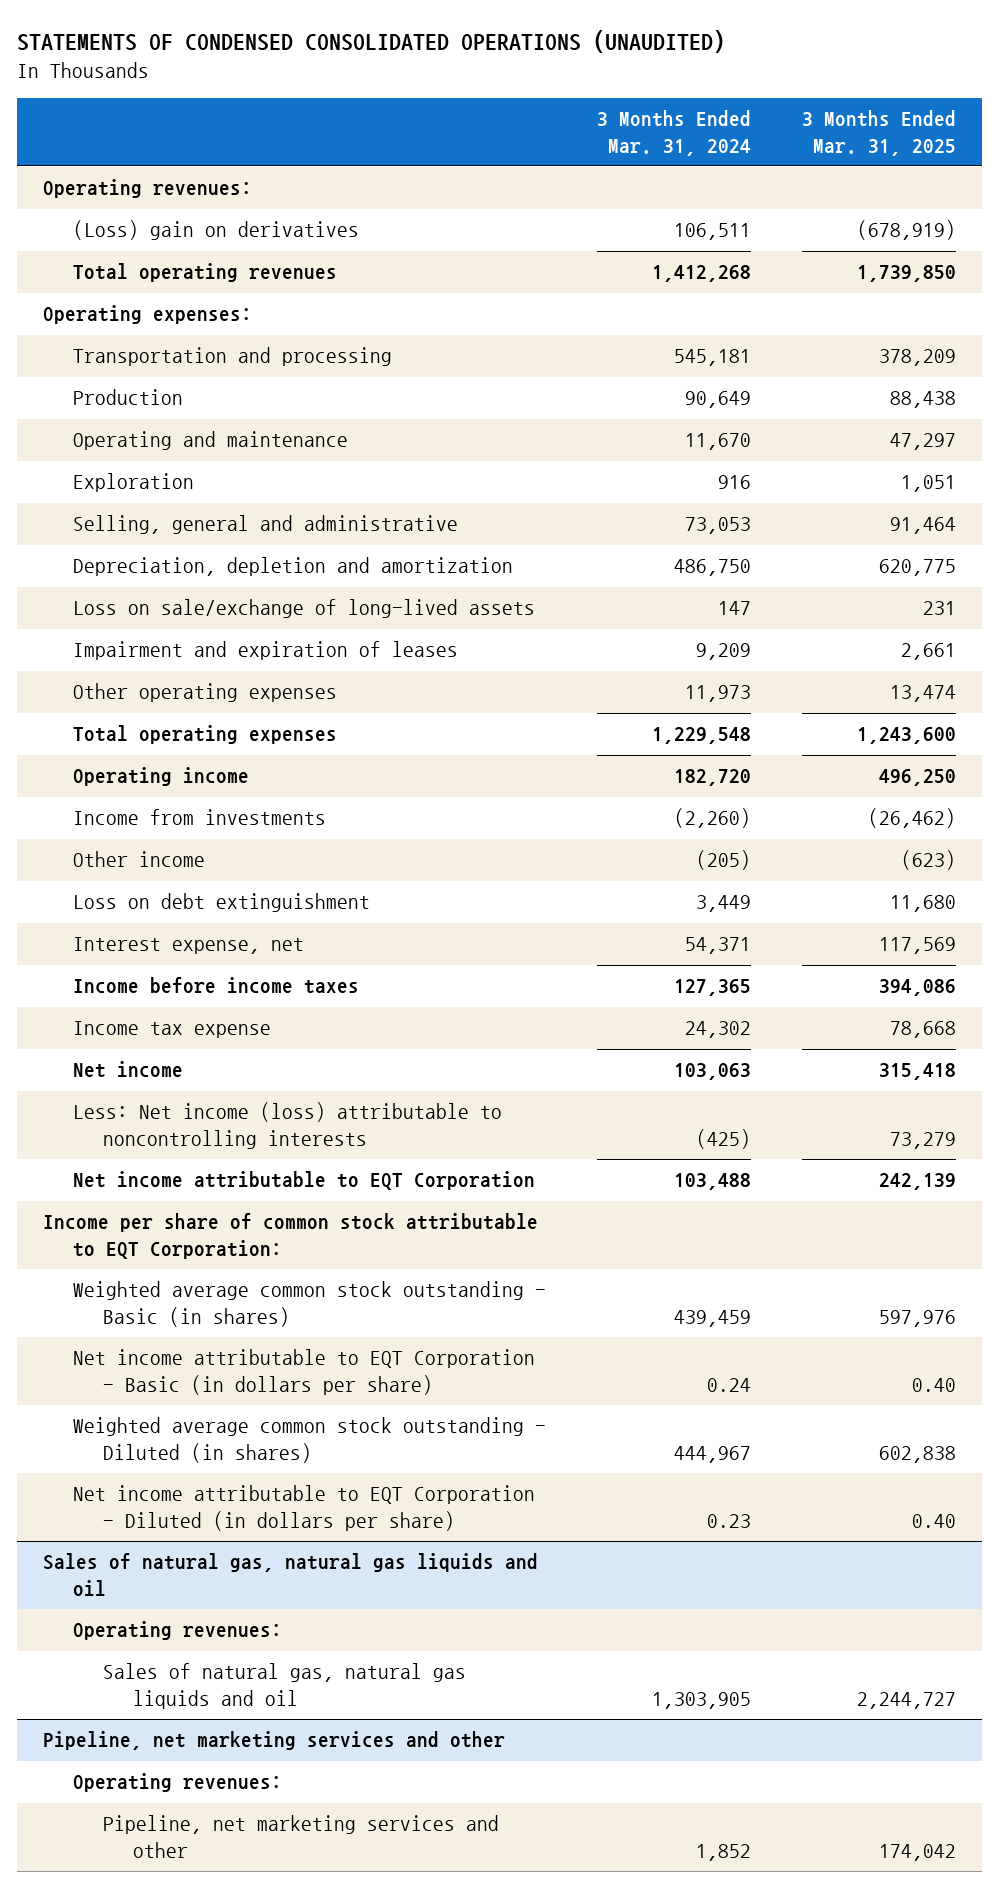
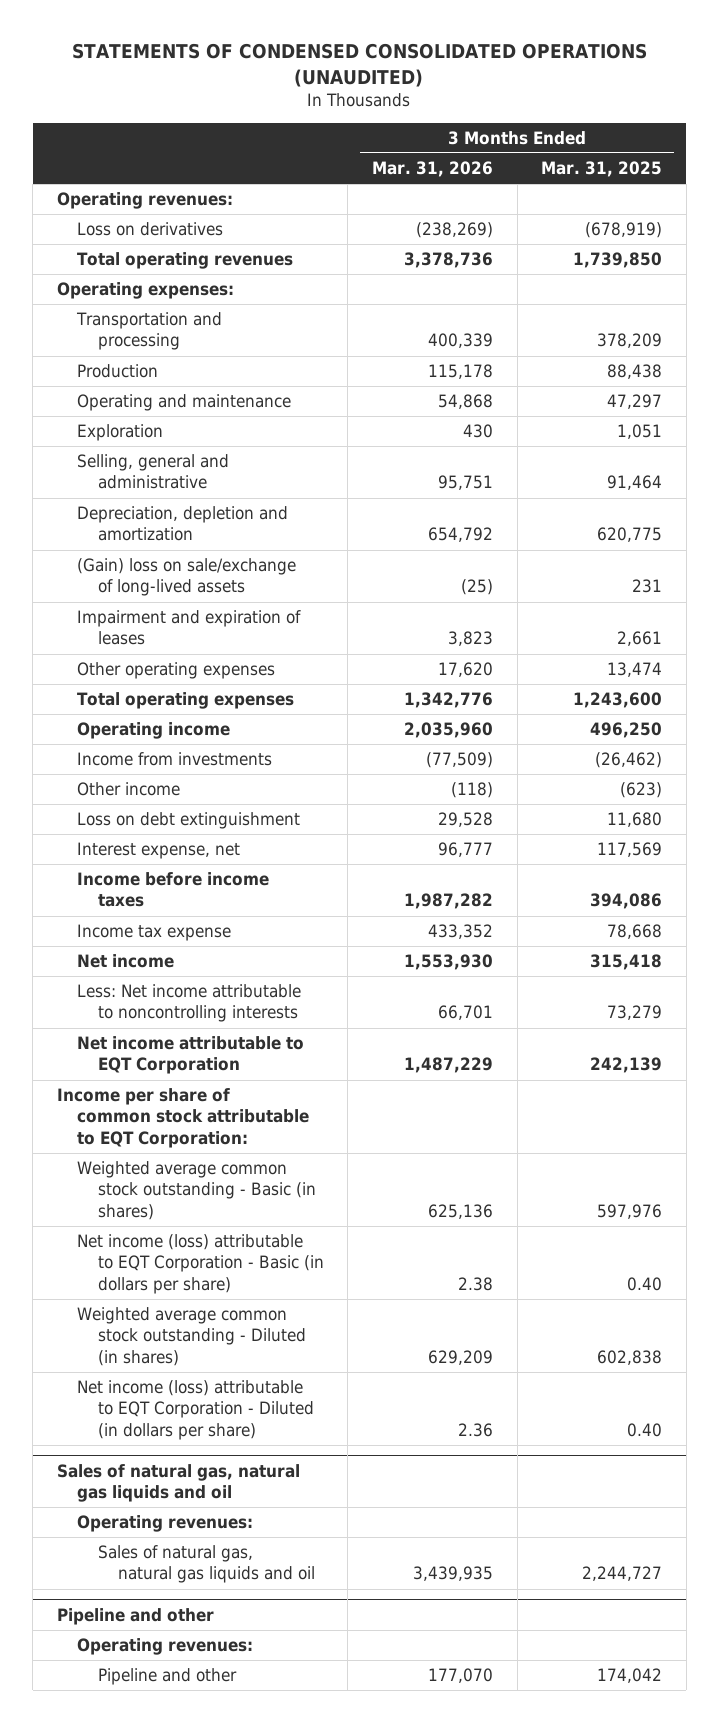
- | 3 Months Ended Mar. 31, 2024 | 3 Months Ended Mar. 31, 2025
+ | 3 Months Ended Mar. 31, 2026 | 3 Months Ended Mar. 31, 2025
- (Loss) gain on derivatives | 106,511 | (678,919)
+ Loss on derivatives | (238,269) | (678,919)
- Loss on sale/exchange of long-lived assets | 147 | 231
+ (Gain) loss on sale/exchange of long-lived assets | (25) | 231
- Less: Net income (loss) attributable to noncontrolling interests | (425) | 73,279
+ Less: Net income attributable to noncontrolling interests | 66,701 | 73,279
- Net income attributable to EQT Corporation - Basic (in dollars per share) | 0.24 | 0.40
+ Net income (loss) attributable to EQT Corporation - Basic (in dollars per share) | 2.38 | 0.40
- Net income attributable to EQT Corporation - Diluted (in dollars per share) | 0.23 | 0.40
+ Net income (loss) attributable to EQT Corporation - Diluted (in dollars per share) | 2.36 | 0.40
- Pipeline, net marketing services and other
+ Pipeline and other
- Pipeline, net marketing services and other | 1,852 | 174,042
+ Pipeline and other | 177,070 | 174,042

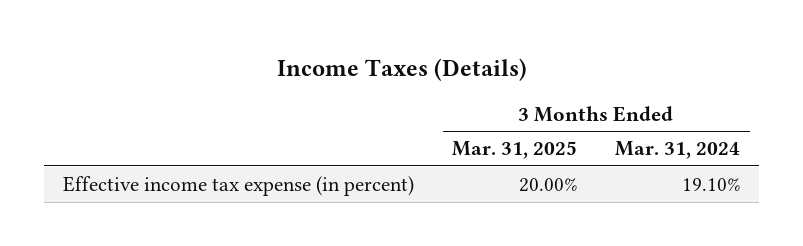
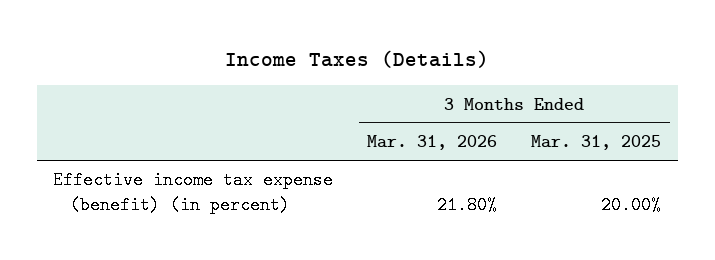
- | 3 Months Ended Mar. 31, 2025 | 3 Months Ended Mar. 31, 2024
+ | 3 Months Ended Mar. 31, 2026 | 3 Months Ended Mar. 31, 2025
- Effective income tax expense (in percent) | 20.00% | 19.10%
+ Effective income tax expense (benefit) (in percent) | 21.80% | 20.00%

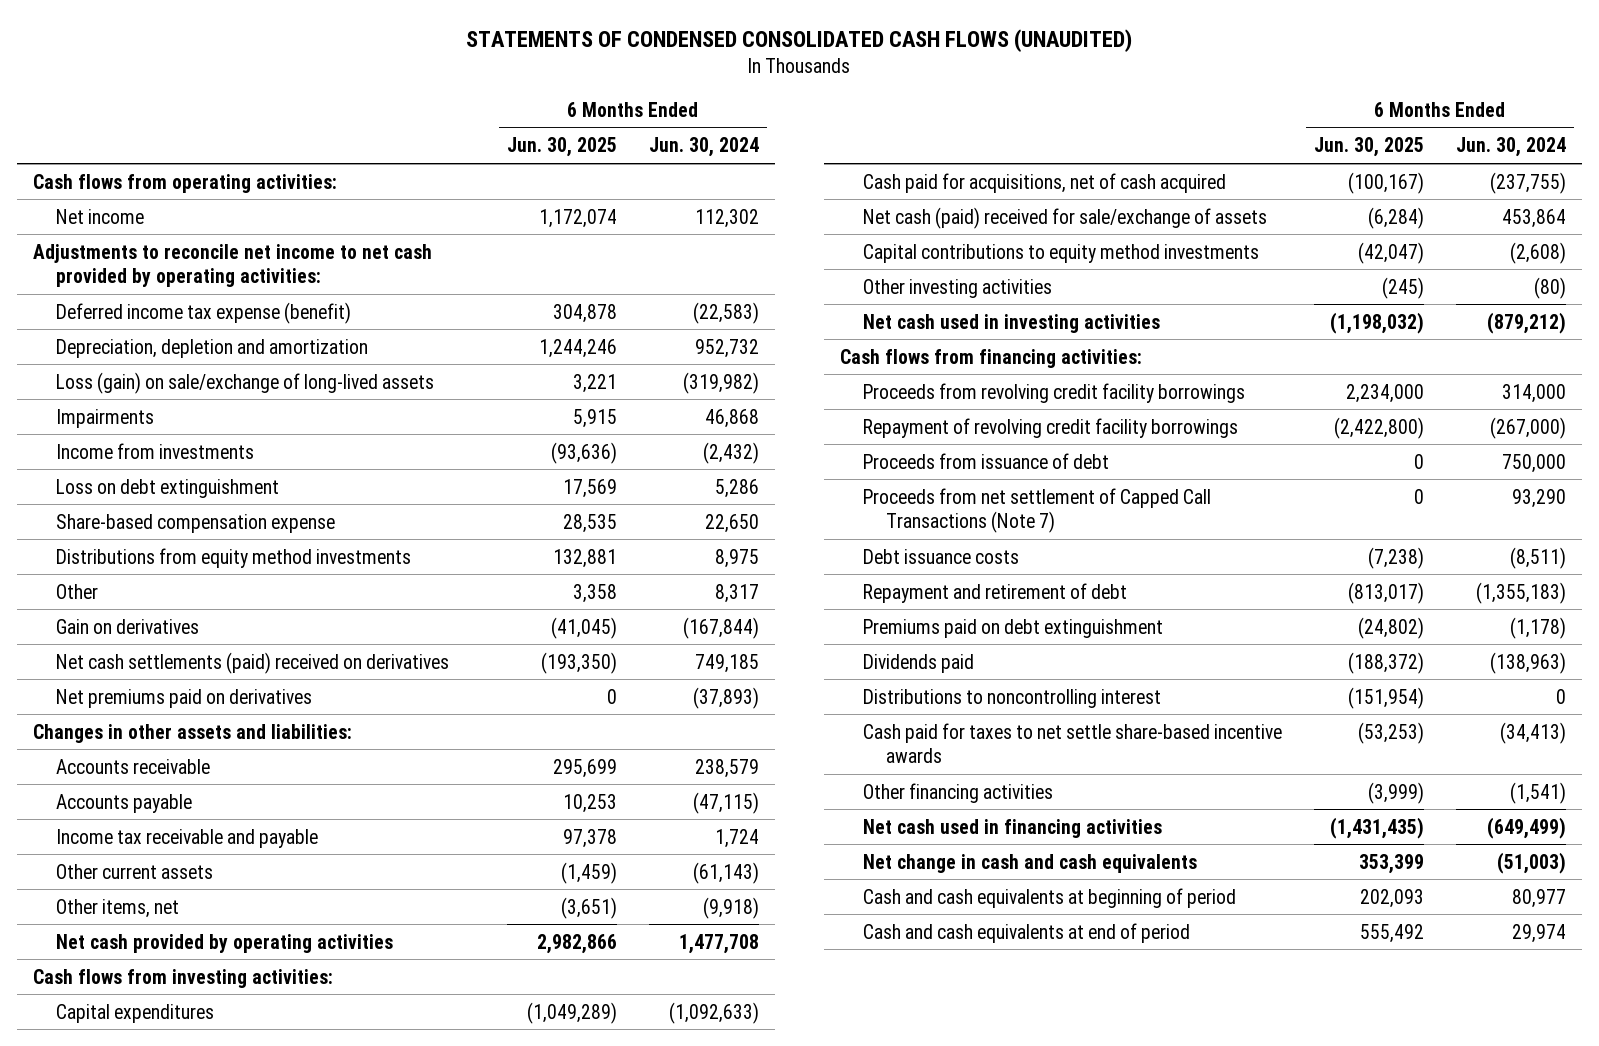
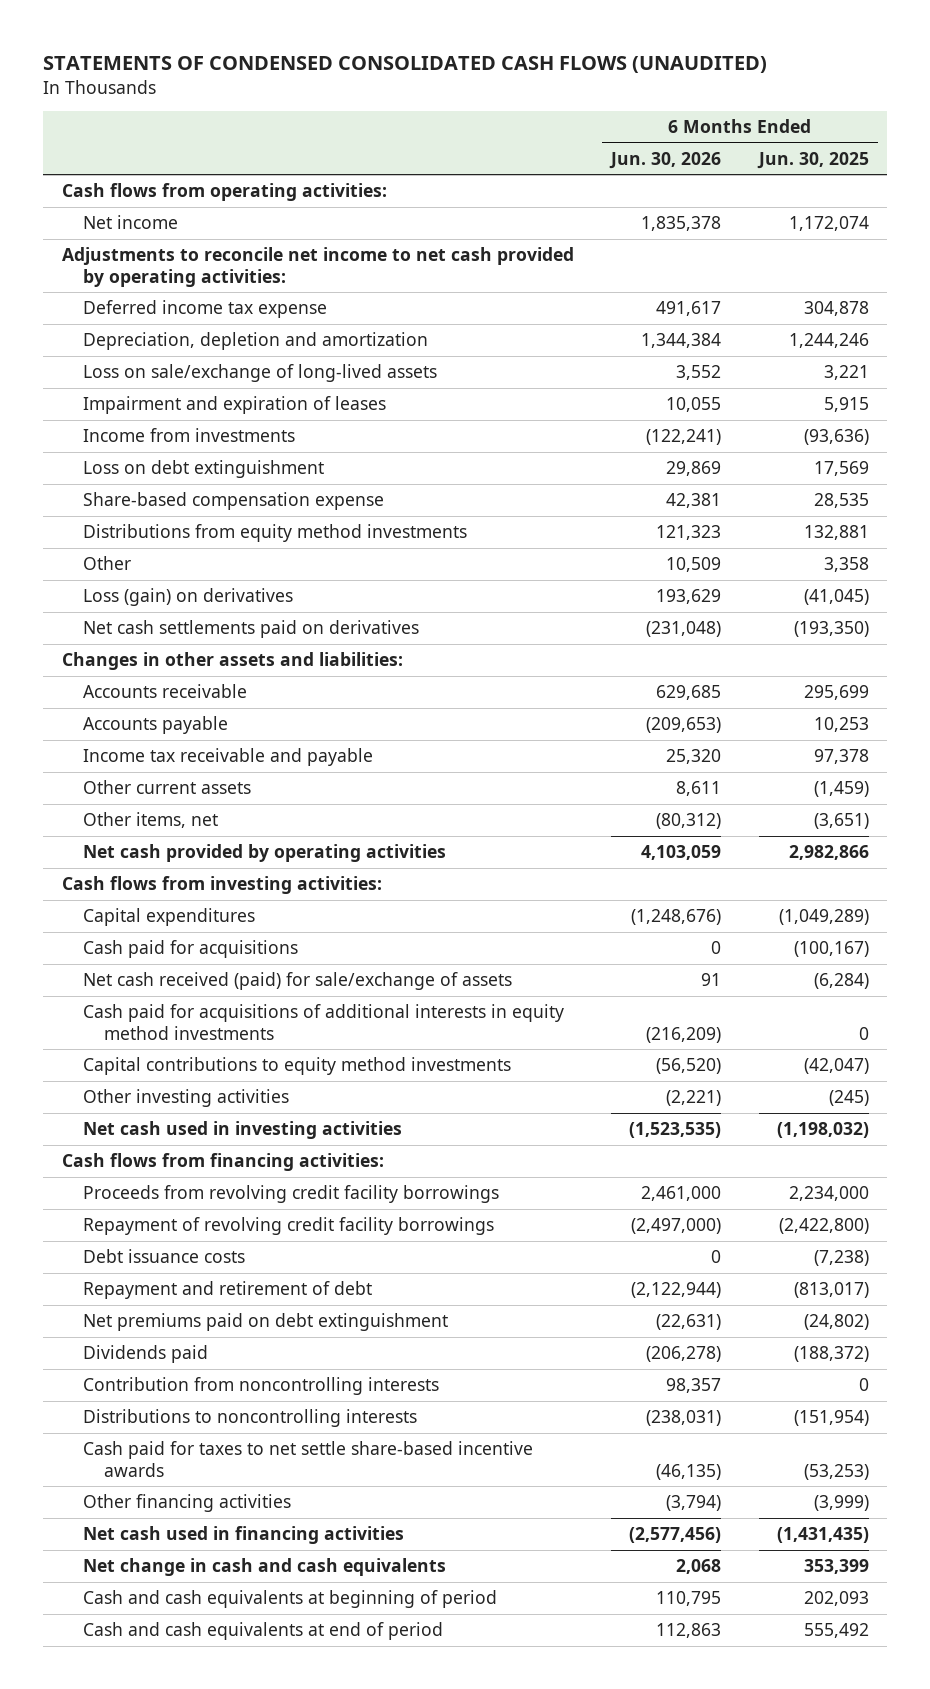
- | 6 Months Ended Jun. 30, 2025 | 6 Months Ended Jun. 30, 2024
+ | 6 Months Ended Jun. 30, 2026 | 6 Months Ended Jun. 30, 2025
- Deferred income tax expense (benefit) | 304,878 | (22,583)
+ Deferred income tax expense | 491,617 | 304,878
- Loss (gain) on sale/exchange of long-lived assets | 3,221 | (319,982)
- Impairments | 5,915 | 46,868
+ Loss on sale/exchange of long-lived assets | 3,552 | 3,221
+ Impairment and expiration of leases | 10,055 | 5,915
- Gain on derivatives | (41,045) | (167,844)
- Net cash settlements (paid) received on derivatives | (193,350) | 749,185
- Net premiums paid on derivatives | 0 | (37,893)
+ Loss (gain) on derivatives | 193,629 | (41,045)
+ Net cash settlements paid on derivatives | (231,048) | (193,350)
- Cash paid for acquisitions, net of cash acquired | (100,167) | (237,755)
- Net cash (paid) received for sale/exchange of assets | (6,284) | 453,864
+ Cash paid for acquisitions | 0 | (100,167)
+ Net cash received (paid) for sale/exchange of assets | 91 | (6,284)
+ Cash paid for acquisitions of additional interests in equity method investments | (216,209) | 0
- Proceeds from issuance of debt | 0 | 750,000
- Proceeds from net settlement of Capped Call Transactions (Note 7) | 0 | 93,290
- Premiums paid on debt extinguishment | (24,802) | (1,178)
+ Net premiums paid on debt extinguishment | (22,631) | (24,802)
- Distributions to noncontrolling interest | (151,954) | 0
+ Contribution from noncontrolling interests | 98,357 | 0
+ Distributions to noncontrolling interests | (238,031) | (151,954)

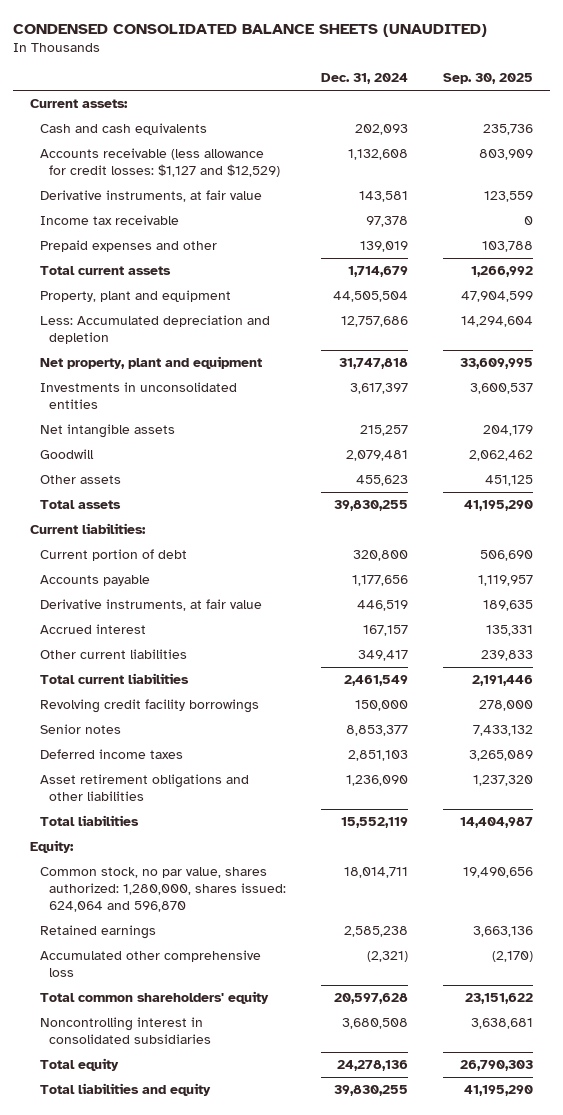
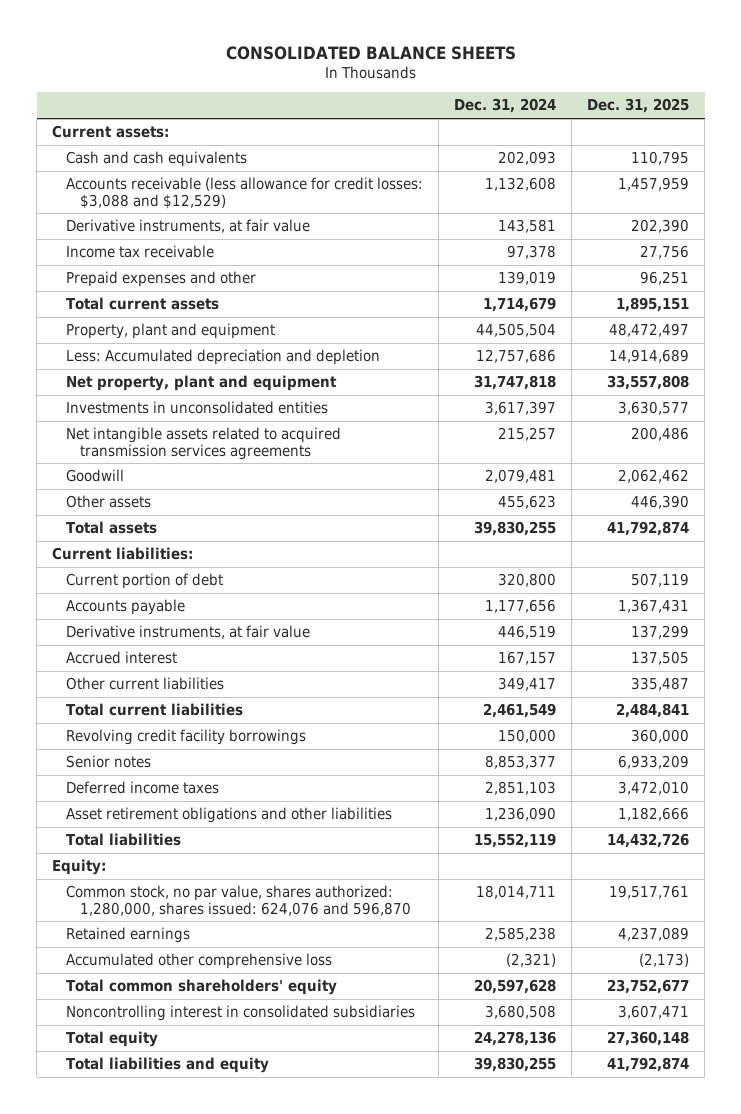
- CONDENSED CONSOLIDATED BALANCE SHEETS (UNAUDITED)
+ CONSOLIDATED BALANCE SHEETS
- | Dec. 31, 2024 | Sep. 30, 2025
+ | Dec. 31, 2024 | Dec. 31, 2025
- Accounts receivable (less allowance for credit losses: $1,127 and $12,529) | 1,132,608 | 803,909
+ Accounts receivable (less allowance for credit losses: $3,088 and $12,529) | 1,132,608 | 1,457,959
- Net intangible assets | 215,257 | 204,179
+ Net intangible assets related to acquired transmission services agreements | 215,257 | 200,486
- Common stock, no par value, shares authorized: 1,280,000, shares issued: 624,064 and 596,870 | 18,014,711 | 19,490,656
+ Common stock, no par value, shares authorized: 1,280,000, shares issued: 624,076 and 596,870 | 18,014,711 | 19,517,761

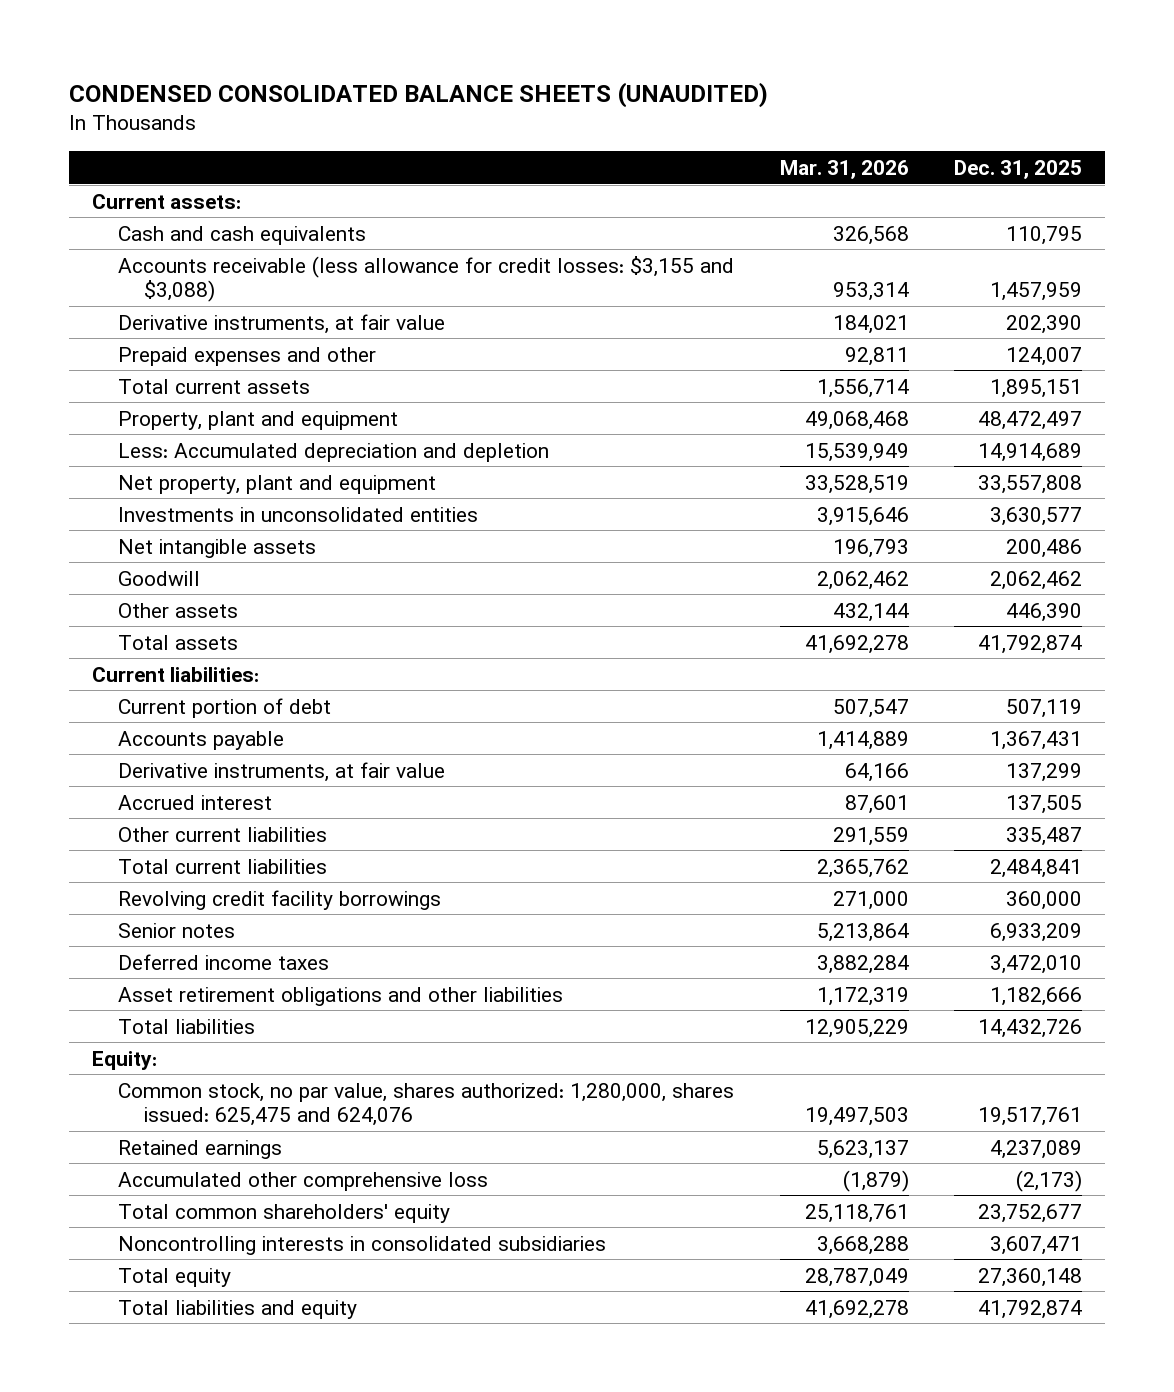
- CONSOLIDATED BALANCE SHEETS
+ CONDENSED CONSOLIDATED BALANCE SHEETS (UNAUDITED)
- | Dec. 31, 2024 | Dec. 31, 2025
+ | Mar. 31, 2026 | Dec. 31, 2025
- Accounts receivable (less allowance for credit losses: $3,088 and $12,529) | 1,132,608 | 1,457,959
+ Accounts receivable (less allowance for credit losses: $3,155 and $3,088) | 953,314 | 1,457,959
- Income tax receivable | 97,378 | 27,756
- Prepaid expenses and other | 139,019 | 96,251
+ Prepaid expenses and other | 92,811 | 124,007
- Net intangible assets related to acquired transmission services agreements | 215,257 | 200,486
+ Net intangible assets | 196,793 | 200,486
- Common stock, no par value, shares authorized: 1,280,000, shares issued: 624,076 and 596,870 | 18,014,711 | 19,517,761
+ Common stock, no par value, shares authorized: 1,280,000, shares issued: 625,475 and 624,076 | 19,497,503 | 19,517,761
- Noncontrolling interest in consolidated subsidiaries | 3,680,508 | 3,607,471
+ Noncontrolling interests in consolidated subsidiaries | 3,668,288 | 3,607,471

